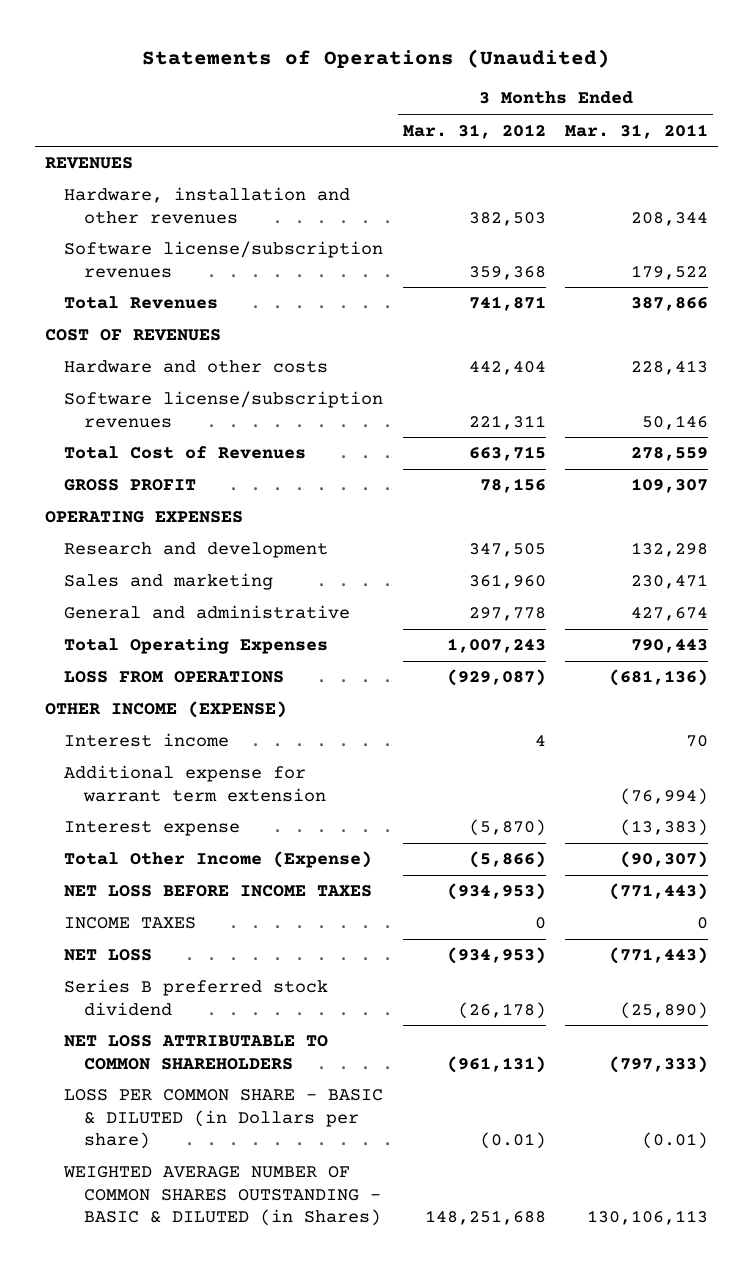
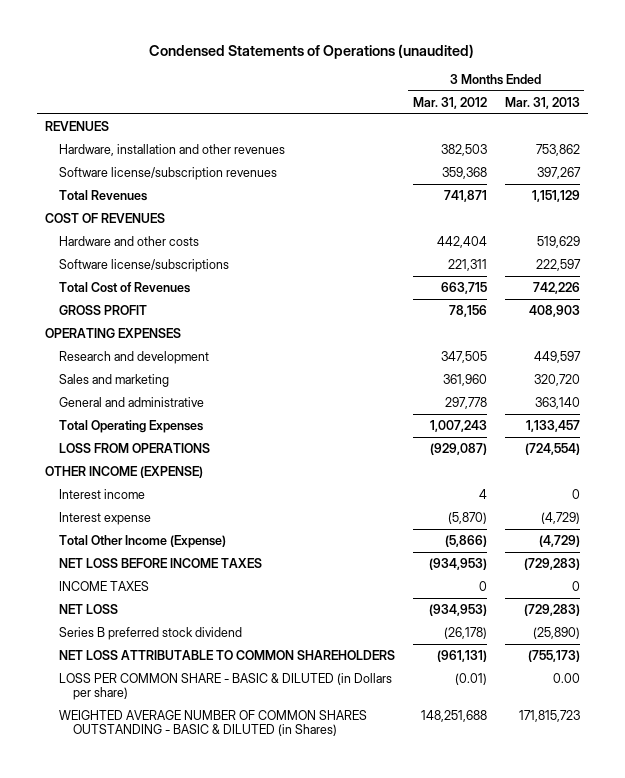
- Statements of Operations (Unaudited)
+ Condensed Statements of Operations (unaudited)
- | 3 Months Ended Mar. 31, 2012 | 3 Months Ended Mar. 31, 2011
+ | 3 Months Ended Mar. 31, 2012 | 3 Months Ended Mar. 31, 2013
- Software license/subscription revenues | 221,311 | 50,146
+ Software license/subscriptions | 221,311 | 222,597
- Additional expense for warrant term extension | | (76,994)

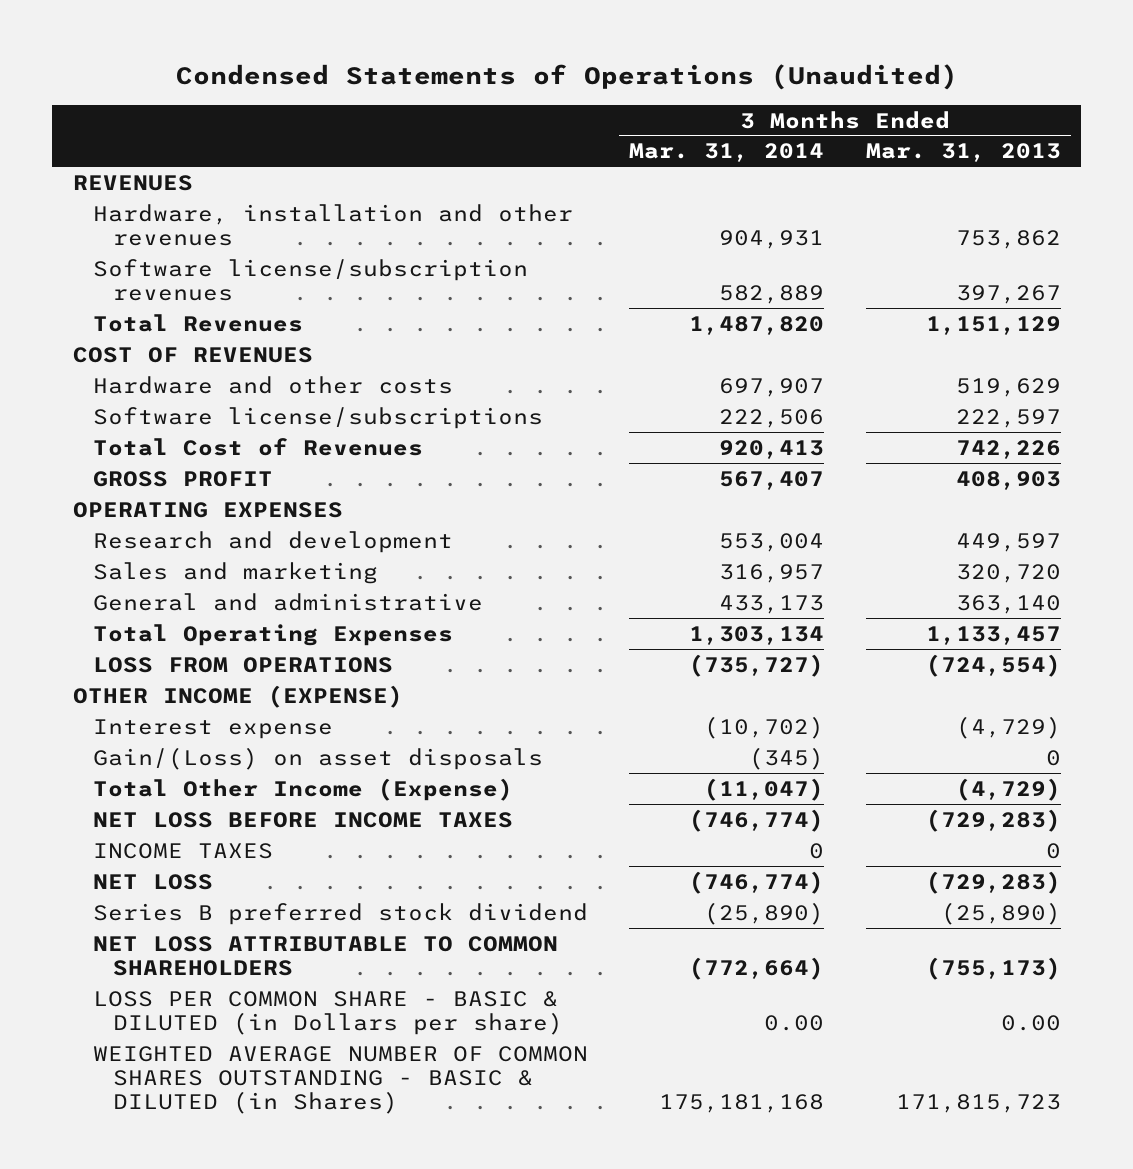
- Condensed Statements of Operations (unaudited)
+ Condensed Statements of Operations (Unaudited)
- | 3 Months Ended Mar. 31, 2012 | 3 Months Ended Mar. 31, 2013
+ | 3 Months Ended Mar. 31, 2014 | 3 Months Ended Mar. 31, 2013
- Interest income | 4 | 0
+ Gain/(Loss) on asset disposals | (345) | 0

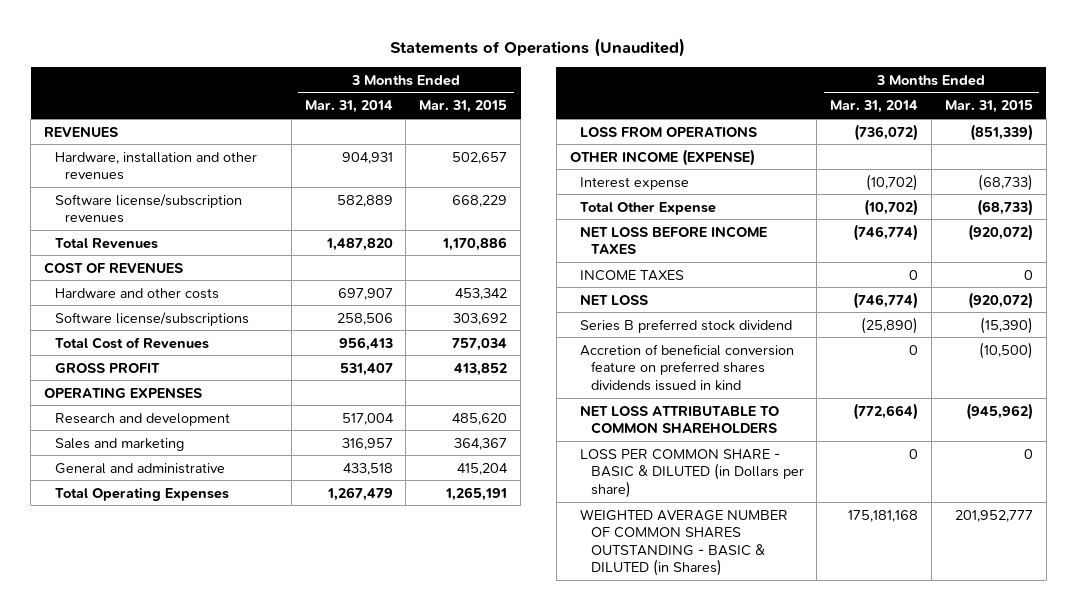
- Condensed Statements of Operations (Unaudited)
+ Statements of Operations (Unaudited)
- | 3 Months Ended Mar. 31, 2014 | 3 Months Ended Mar. 31, 2013
+ | 3 Months Ended Mar. 31, 2014 | 3 Months Ended Mar. 31, 2015
- Software license/subscriptions | 222,506 | 222,597
- Total Cost of Revenues | 920,413 | 742,226
- GROSS PROFIT | 567,407 | 408,903
+ Software license/subscriptions | 258,506 | 303,692
+ Total Cost of Revenues | 956,413 | 757,034
+ GROSS PROFIT | 531,407 | 413,852
- Research and development | 553,004 | 449,597
+ Research and development | 517,004 | 485,620
- General and administrative | 433,173 | 363,140
- Total Operating Expenses | 1,303,134 | 1,133,457
- LOSS FROM OPERATIONS | (735,727) | (724,554)
+ General and administrative | 433,518 | 415,204
+ Total Operating Expenses | 1,267,479 | 1,265,191
+ LOSS FROM OPERATIONS | (736,072) | (851,339)
- Gain/(Loss) on asset disposals | (345) | 0
- Total Other Income (Expense) | (11,047) | (4,729)
+ Total Other Expense | (10,702) | (68,733)
+ Accretion of beneficial conversion feature on preferred shares dividends issued in kind | 0 | (10,500)
- LOSS PER COMMON SHARE - BASIC & DILUTED (in Dollars per share) | 0.00 | 0.00
+ LOSS PER COMMON SHARE - BASIC & DILUTED (in Dollars per share) | 0 | 0

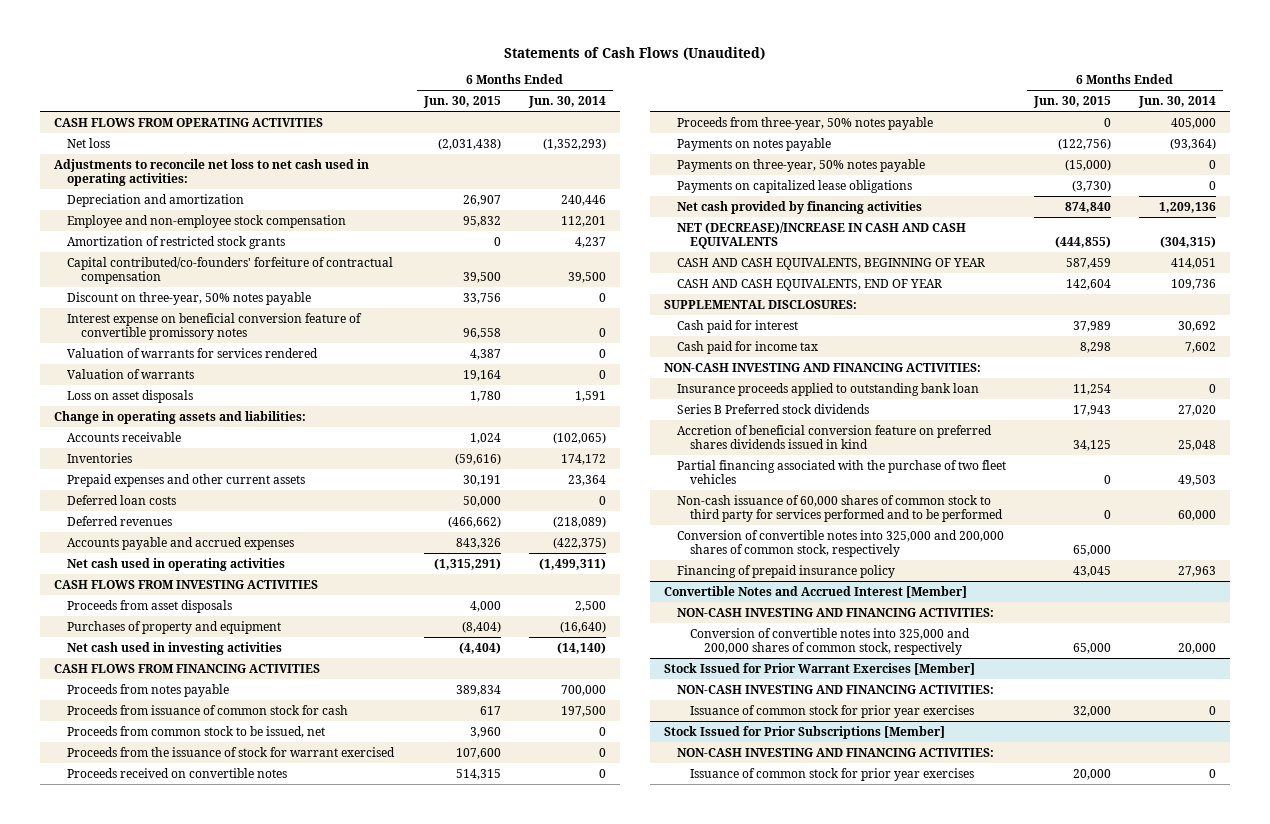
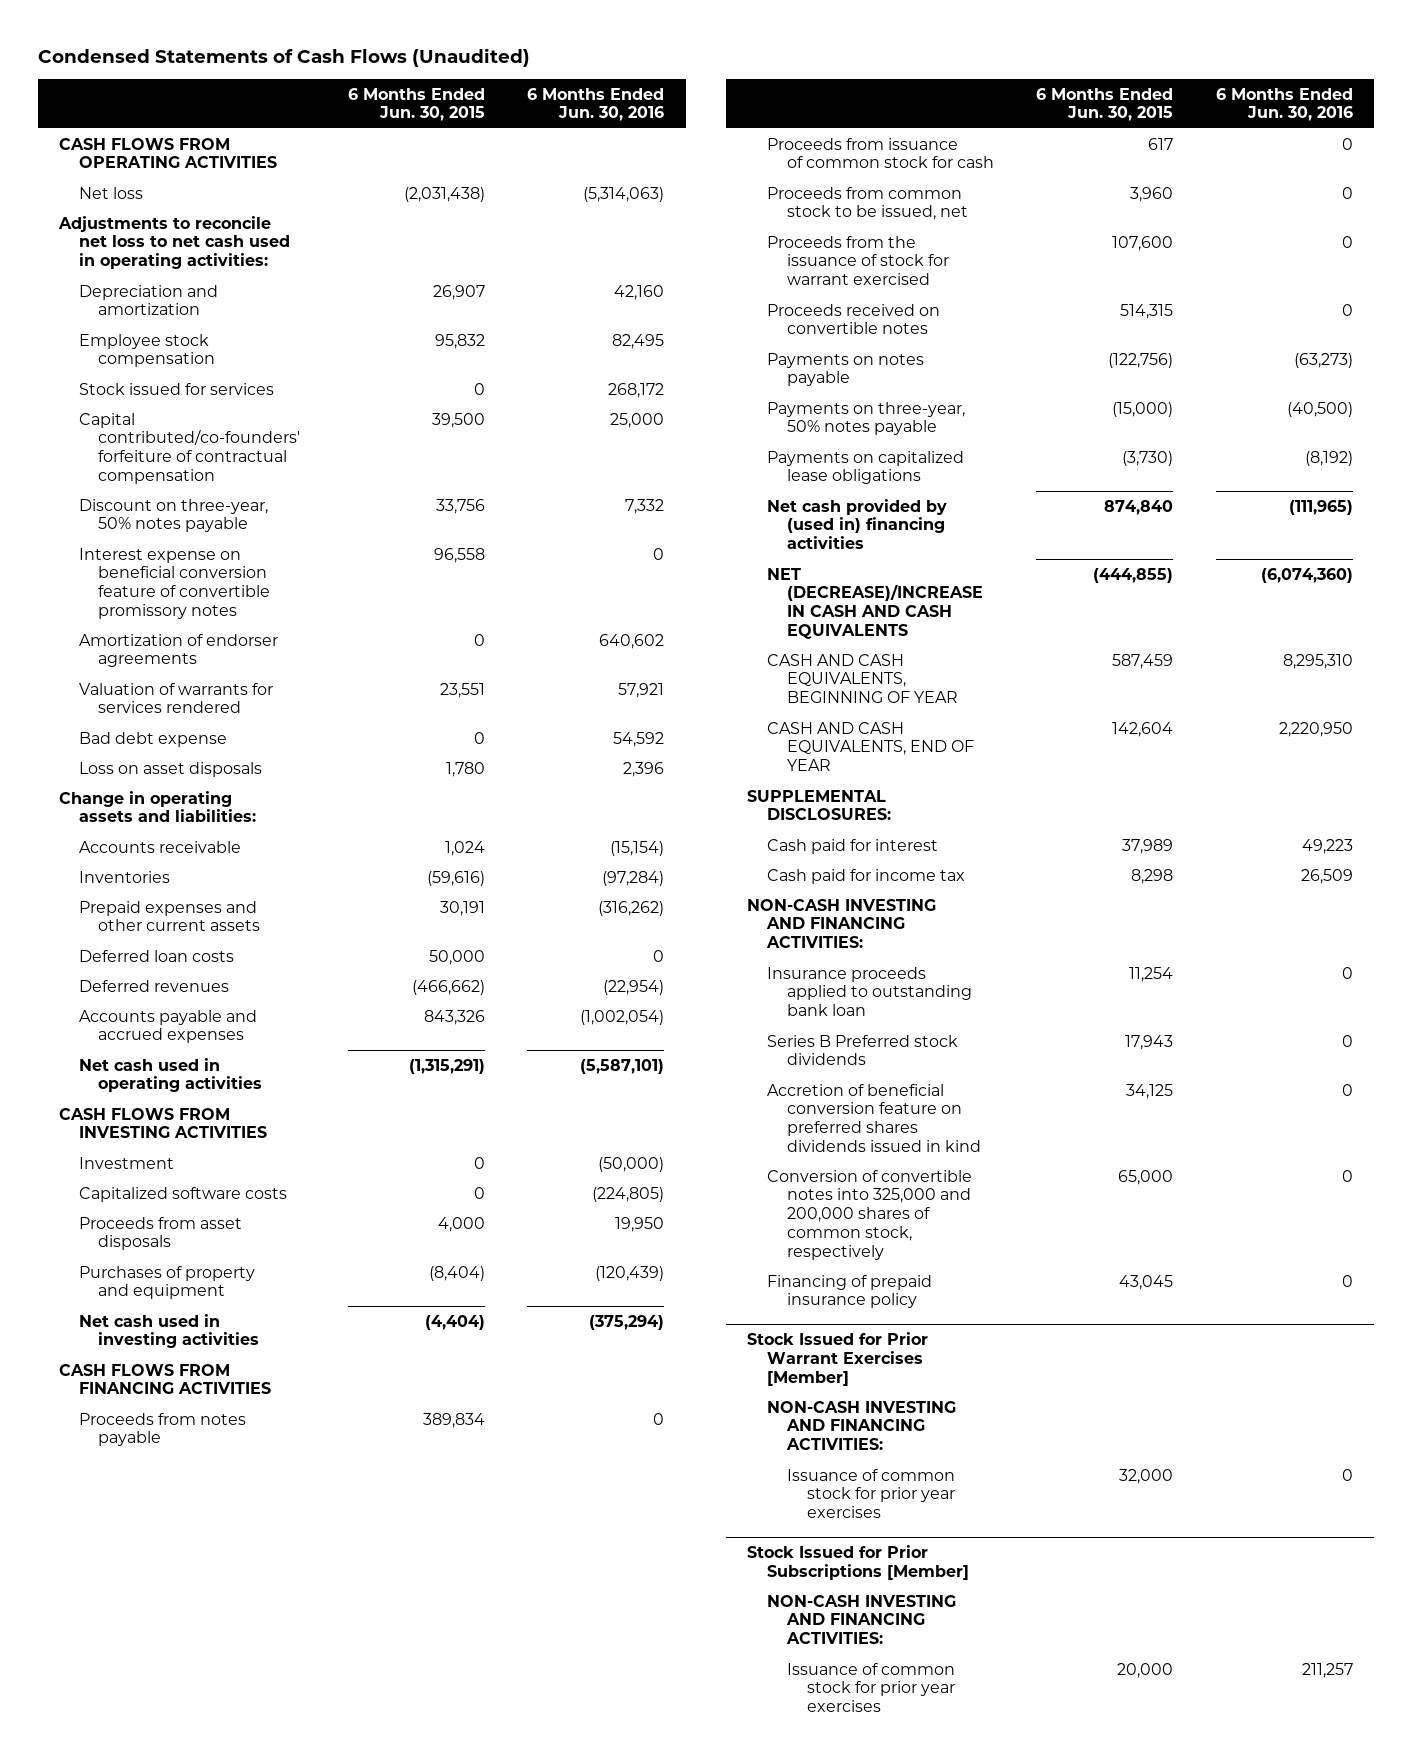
- Statements of Cash Flows (Unaudited)
+ Condensed Statements of Cash Flows (Unaudited)
- | 6 Months Ended Jun. 30, 2015 | 6 Months Ended Jun. 30, 2014
+ | 6 Months Ended Jun. 30, 2015 | 6 Months Ended Jun. 30, 2016
- Employee and non-employee stock compensation | 95,832 | 112,201
- Amortization of restricted stock grants | 0 | 4,237
+ Employee stock compensation | 95,832 | 82,495
+ Stock issued for services | 0 | 268,172
- Valuation of warrants for services rendered | 4,387 | 0
- Valuation of warrants | 19,164 | 0
+ Amortization of endorser agreements | 0 | 640,602
+ Valuation of warrants for services rendered | 23,551 | 57,921
+ Bad debt expense | 0 | 54,592
+ Investment | 0 | (50,000)
+ Capitalized software costs | 0 | (224,805)
- Proceeds from three-year, 50% notes payable | 0 | 405,000
- Net cash provided by financing activities | 874,840 | 1,209,136
+ Net cash provided by (used in) financing activities | 874,840 | (111,965)
- Partial financing associated with the purchase of two fleet vehicles | 0 | 49,503
- Non-cash issuance of 60,000 shares of common stock to third party for services performed and to be performed | 0 | 60,000
- Convertible Notes and Accrued Interest [Member]
- NON-CASH INVESTING AND FINANCING ACTIVITIES:
- Conversion of convertible notes into 325,000 and 200,000 shares of common stock, respectively | 65,000 | 20,000

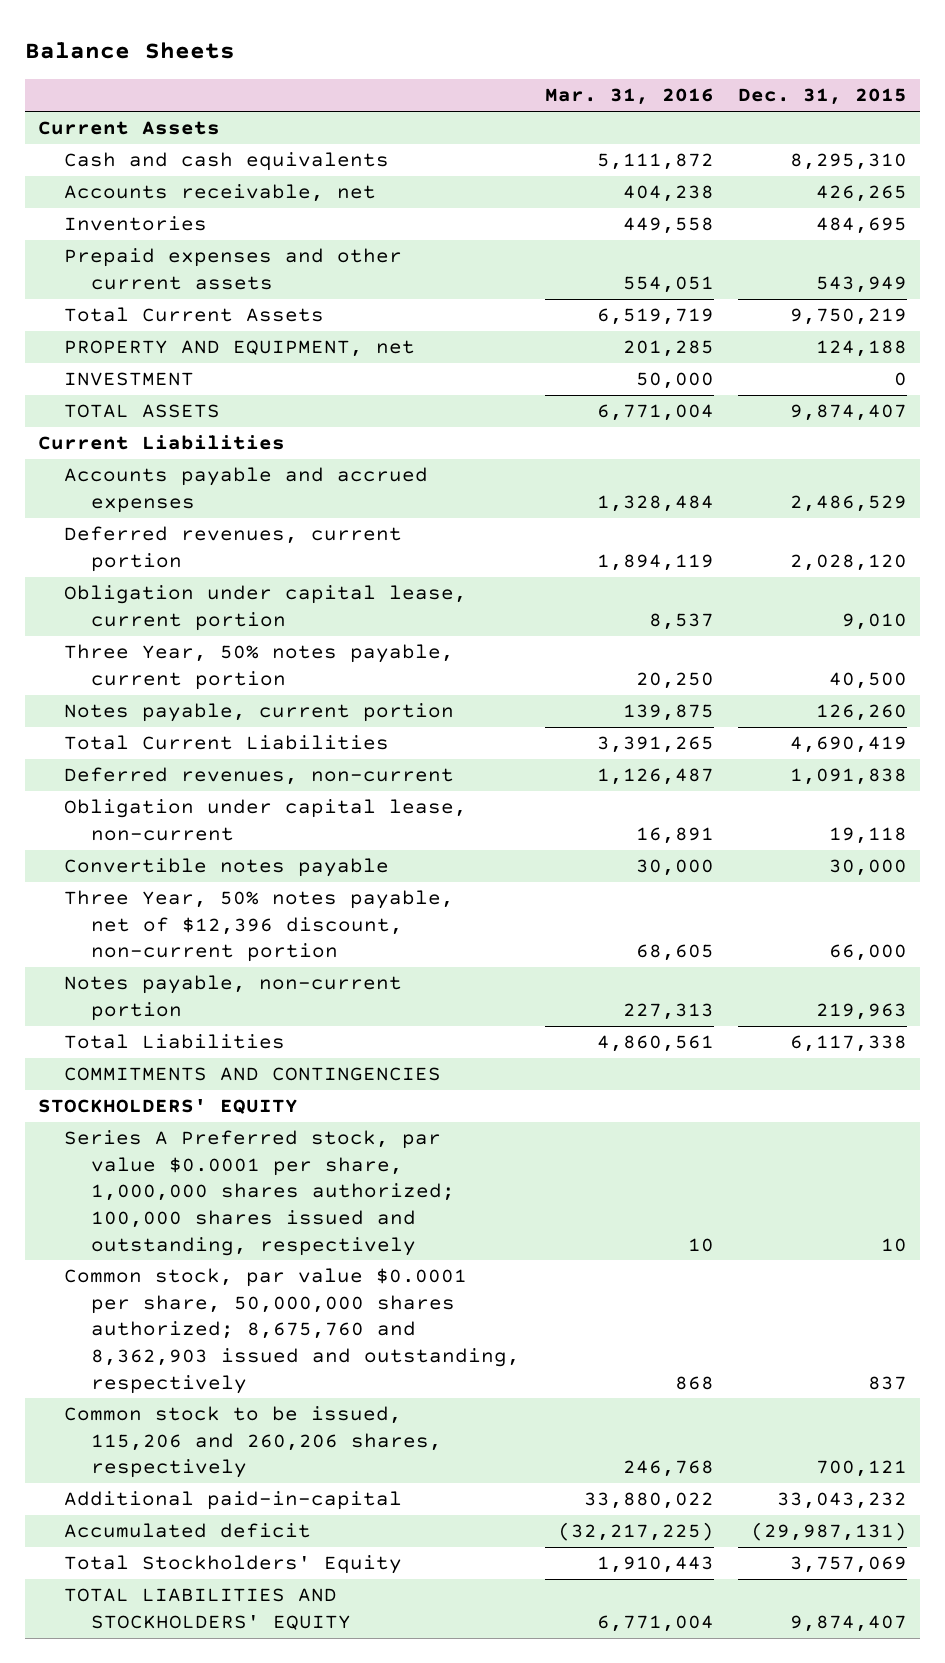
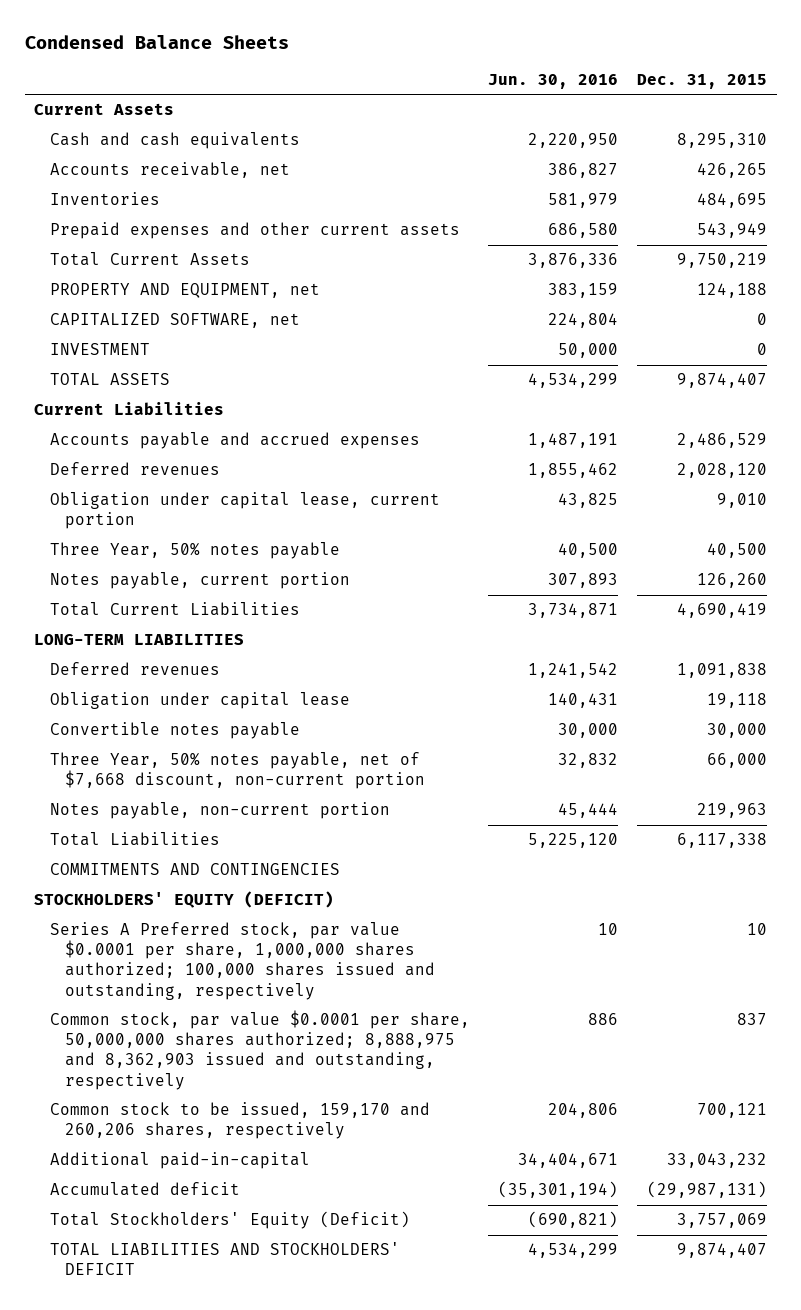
- Balance Sheets
+ Condensed Balance Sheets
- | Mar. 31, 2016 | Dec. 31, 2015
+ | Jun. 30, 2016 | Dec. 31, 2015
+ CAPITALIZED SOFTWARE, net | 224,804 | 0
- Deferred revenues, current portion | 1,894,119 | 2,028,120
+ Deferred revenues | 1,855,462 | 2,028,120
- Three Year, 50% notes payable, current portion | 20,250 | 40,500
+ Three Year, 50% notes payable | 40,500 | 40,500
- Deferred revenues, non-current | 1,126,487 | 1,091,838
- Obligation under capital lease, non-current | 16,891 | 19,118
+ LONG-TERM LIABILITIES
+ Deferred revenues | 1,241,542 | 1,091,838
+ Obligation under capital lease | 140,431 | 19,118
- Three Year, 50% notes payable, net of $12,396 discount, non-current portion | 68,605 | 66,000
+ Three Year, 50% notes payable, net of $7,668 discount, non-current portion | 32,832 | 66,000
- STOCKHOLDERS' EQUITY
+ STOCKHOLDERS' EQUITY (DEFICIT)
- Common stock, par value $0.0001 per share, 50,000,000 shares authorized; 8,675,760 and 8,362,903 issued and outstanding, respectively | 868 | 837
- Common stock to be issued, 115,206 and 260,206 shares, respectively | 246,768 | 700,121
+ Common stock, par value $0.0001 per share, 50,000,000 shares authorized; 8,888,975 and 8,362,903 issued and outstanding, respectively | 886 | 837
+ Common stock to be issued, 159,170 and 260,206 shares, respectively | 204,806 | 700,121
- Total Stockholders' Equity | 1,910,443 | 3,757,069
- TOTAL LIABILITIES AND STOCKHOLDERS' EQUITY | 6,771,004 | 9,874,407
+ Total Stockholders' Equity (Deficit) | (690,821) | 3,757,069
+ TOTAL LIABILITIES AND STOCKHOLDERS' DEFICIT | 4,534,299 | 9,874,407

